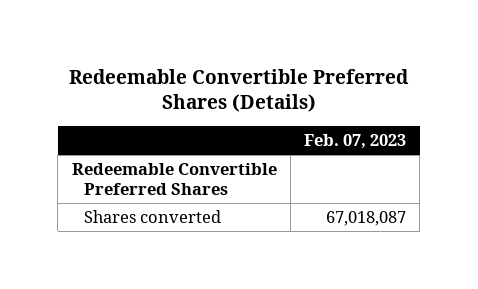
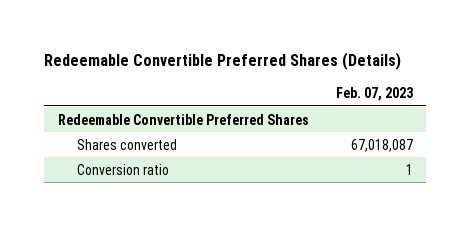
+ Conversion ratio | 1

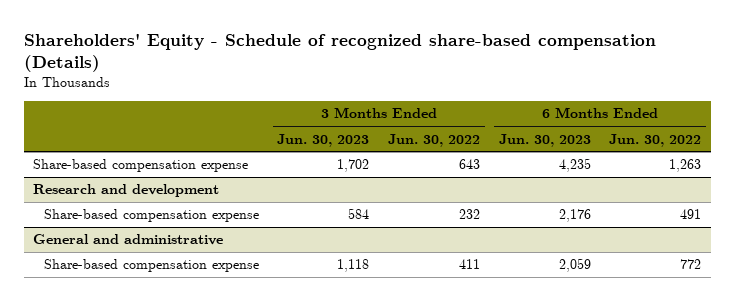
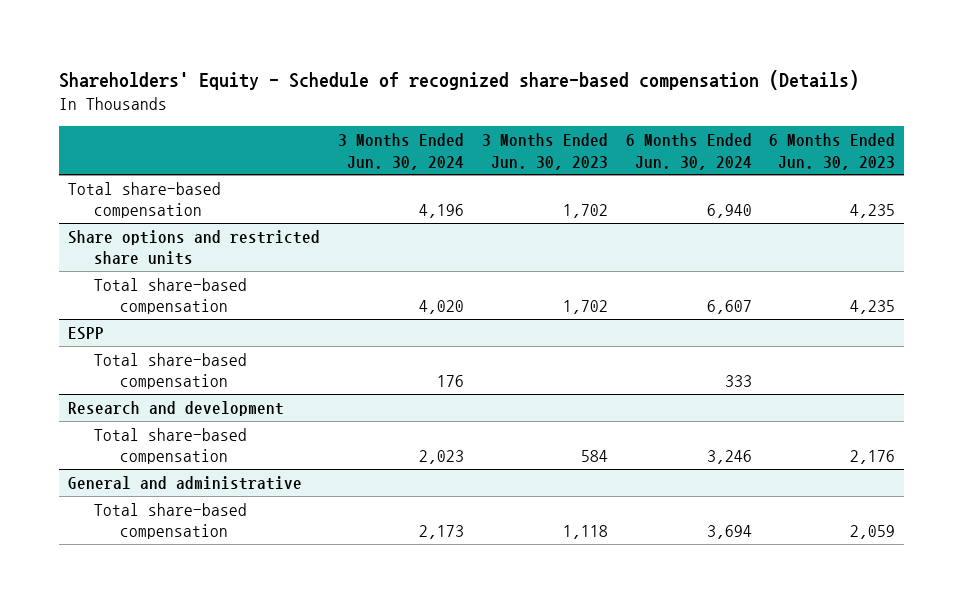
- | 3 Months Ended Jun. 30, 2023 | 3 Months Ended Jun. 30, 2022 | 6 Months Ended Jun. 30, 2023 | 6 Months Ended Jun. 30, 2022
+ | 3 Months Ended Jun. 30, 2024 | 3 Months Ended Jun. 30, 2023 | 6 Months Ended Jun. 30, 2024 | 6 Months Ended Jun. 30, 2023
- Share-based compensation expense | 1,702 | 643 | 4,235 | 1,263
+ Total share-based compensation | 4,196 | 1,702 | 6,940 | 4,235
+ Share options and restricted share units
+ Total share-based compensation | 4,020 | 1,702 | 6,607 | 4,235
+ ESPP
+ Total share-based compensation | 176 | | 333 |
@ Research and development
- Share-based compensation expense | 584 | 232 | 2,176 | 491
+ Total share-based compensation | 2,023 | 584 | 3,246 | 2,176
@ General and administrative
- Share-based compensation expense | 1,118 | 411 | 2,059 | 772
+ Total share-based compensation | 2,173 | 1,118 | 3,694 | 2,059

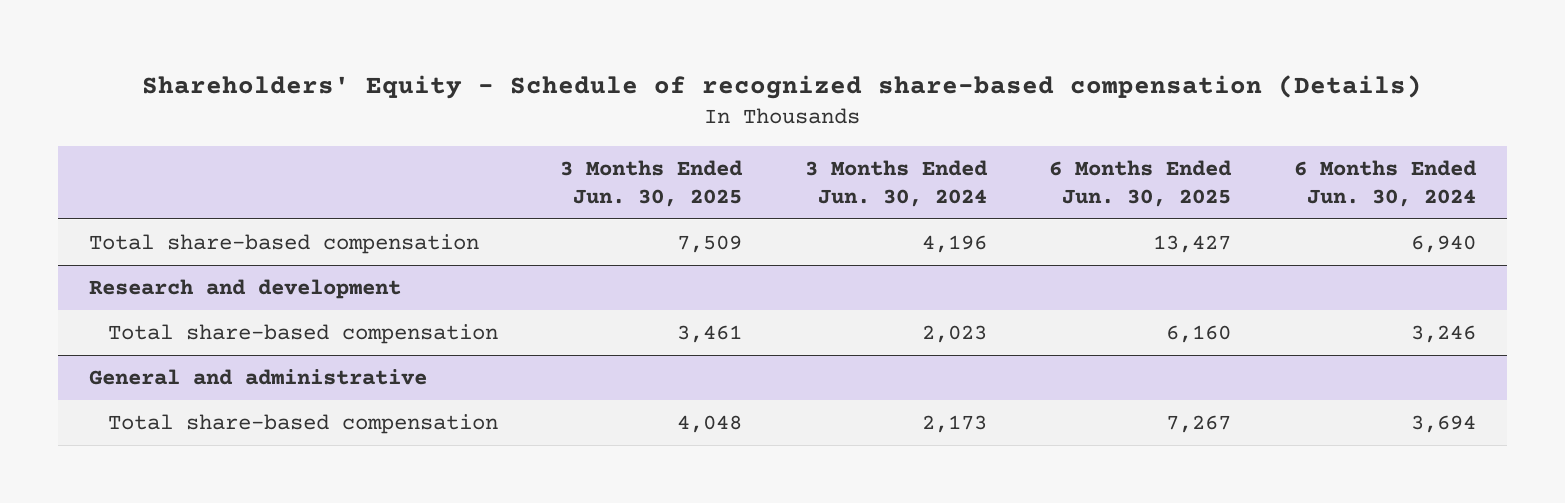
- | 3 Months Ended Jun. 30, 2024 | 3 Months Ended Jun. 30, 2023 | 6 Months Ended Jun. 30, 2024 | 6 Months Ended Jun. 30, 2023
+ | 3 Months Ended Jun. 30, 2025 | 3 Months Ended Jun. 30, 2024 | 6 Months Ended Jun. 30, 2025 | 6 Months Ended Jun. 30, 2024
- Share options and restricted share units
- Total share-based compensation | 4,020 | 1,702 | 6,607 | 4,235
- ESPP
- Total share-based compensation | 176 | | 333 |

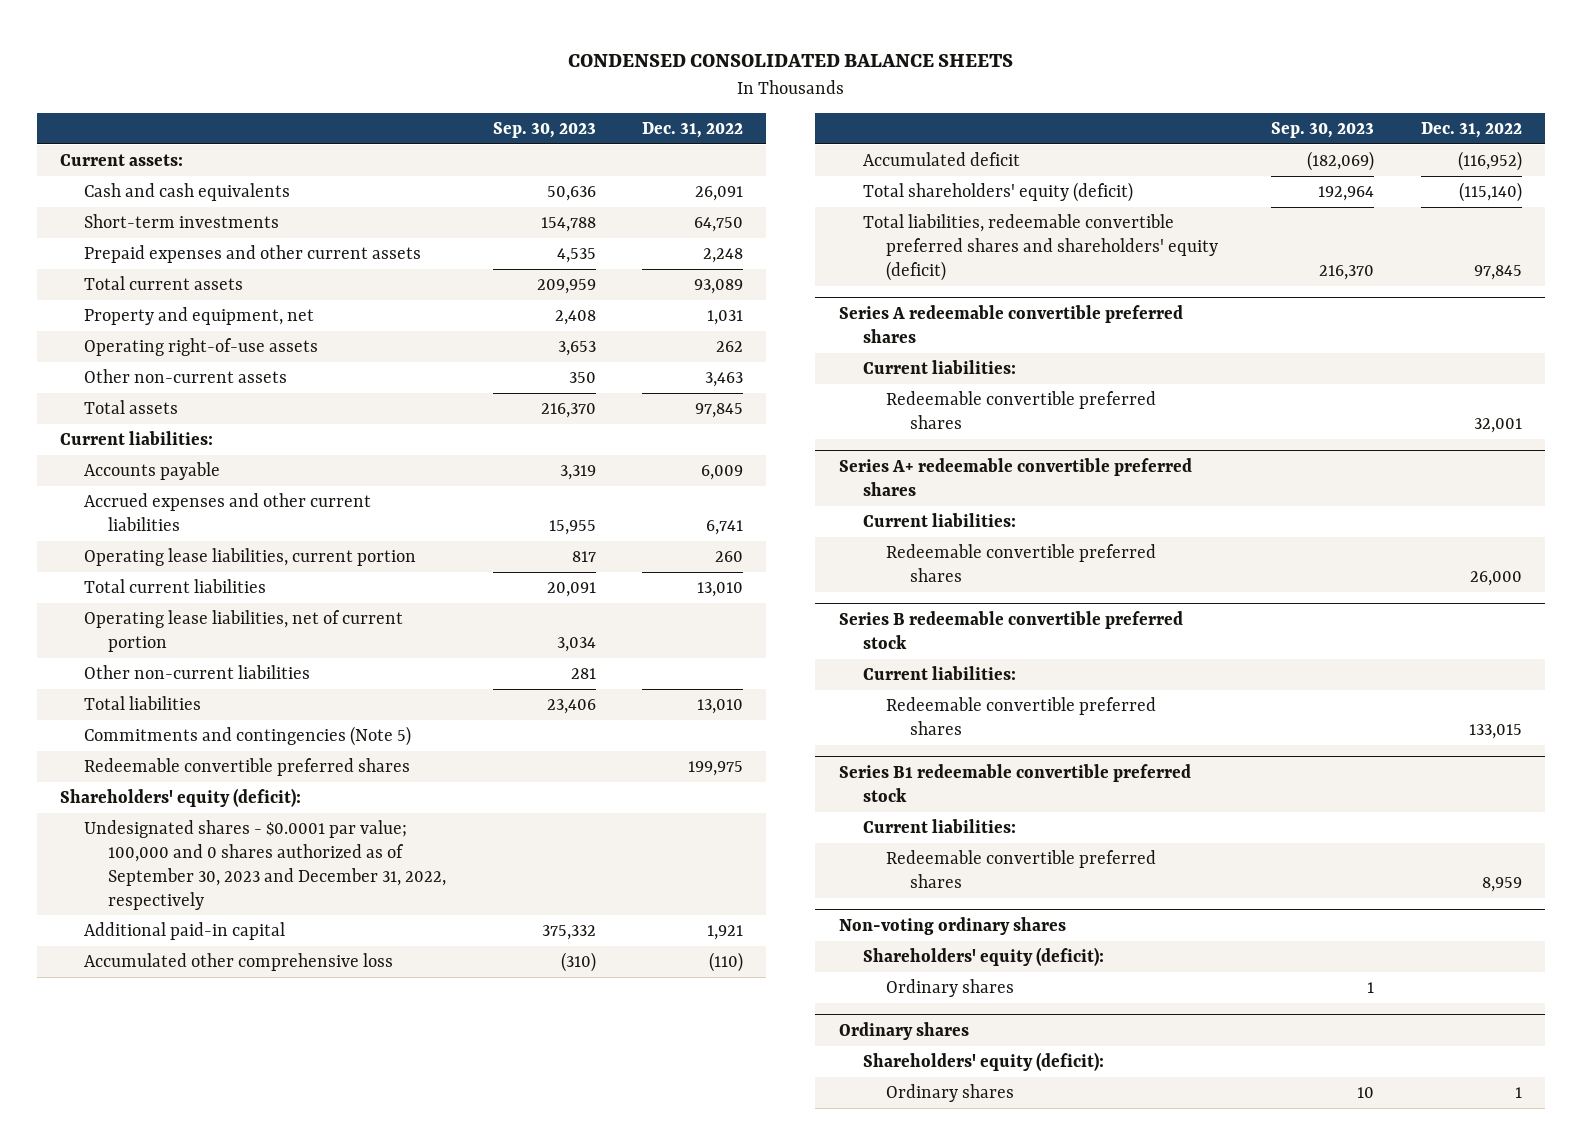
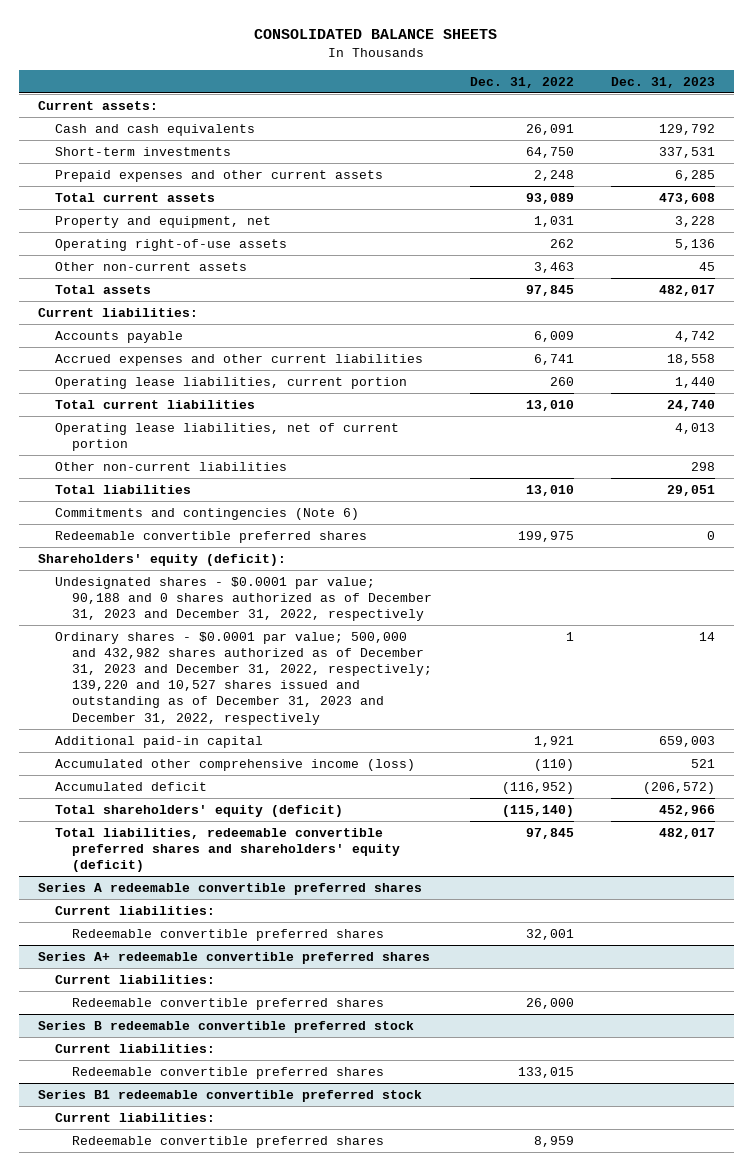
- CONDENSED CONSOLIDATED BALANCE SHEETS
+ CONSOLIDATED BALANCE SHEETS
- | Sep. 30, 2023 | Dec. 31, 2022
+ | Dec. 31, 2022 | Dec. 31, 2023
- Commitments and contingencies (Note 5)
+ Commitments and contingencies (Note 6)
- Undesignated shares - $0.0001 par value; 100,000 and 0 shares authorized as of September 30, 2023 and December 31, 2022, respectively
+ Undesignated shares - $0.0001 par value; 90,188 and 0 shares authorized as of December 31, 2023 and December 31, 2022, respectively
+ Ordinary shares - $0.0001 par value; 500,000 and 432,982 shares authorized as of December 31, 2023 and December 31, 2022, respectively; 139,220 and 10,527 shares issued and outstanding as of December 31, 2023 and December 31, 2022, respectively | 1 | 14
- Accumulated other comprehensive loss | (310) | (110)
+ Accumulated other comprehensive income (loss) | (110) | 521
- Non-voting ordinary shares
- Shareholders' equity (deficit):
- Ordinary shares | 1 |
- Ordinary shares
- Shareholders' equity (deficit):
- Ordinary shares | 10 | 1

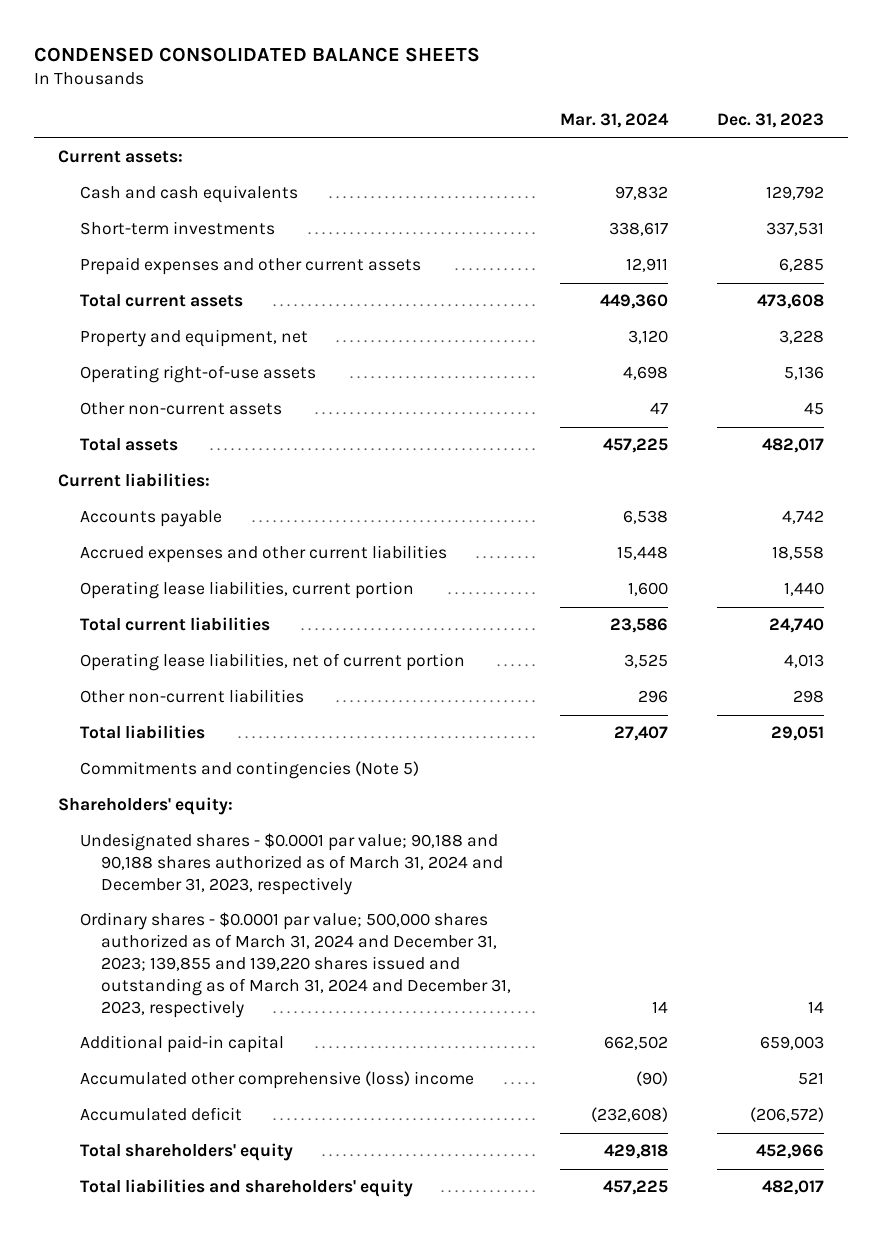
- CONSOLIDATED BALANCE SHEETS
+ CONDENSED CONSOLIDATED BALANCE SHEETS
- | Dec. 31, 2022 | Dec. 31, 2023
+ | Mar. 31, 2024 | Dec. 31, 2023
- Commitments and contingencies (Note 6)
- Redeemable convertible preferred shares | 199,975 | 0
- Shareholders' equity (deficit):
- Undesignated shares - $0.0001 par value; 90,188 and 0 shares authorized as of December 31, 2023 and December 31, 2022, respectively
- Ordinary shares - $0.0001 par value; 500,000 and 432,982 shares authorized as of December 31, 2023 and December 31, 2022, respectively; 139,220 and 10,527 shares issued and outstanding as of December 31, 2023 and December 31, 2022, respectively | 1 | 14
+ Commitments and contingencies (Note 5)
+ Shareholders' equity:
+ Undesignated shares - $0.0001 par value; 90,188 and 90,188 shares authorized as of March 31, 2024 and December 31, 2023, respectively
+ Ordinary shares - $0.0001 par value; 500,000 shares authorized as of March 31, 2024 and December 31, 2023; 139,855 and 139,220 shares issued and outstanding as of March 31, 2024 and December 31, 2023, respectively | 14 | 14
- Accumulated other comprehensive income (loss) | (110) | 521
+ Accumulated other comprehensive (loss) income | (90) | 521
- Total shareholders' equity (deficit) | (115,140) | 452,966
- Total liabilities, redeemable convertible preferred shares and shareholders' equity (deficit) | 97,845 | 482,017
- Series A redeemable convertible preferred shares
- Current liabilities:
- Redeemable convertible preferred shares | 32,001 |
- Series A+ redeemable convertible preferred shares
- Current liabilities:
- Redeemable convertible preferred shares | 26,000 |
- Series B redeemable convertible preferred stock
- Current liabilities:
- Redeemable convertible preferred shares | 133,015 |
- Series B1 redeemable convertible preferred stock
- Current liabilities:
- Redeemable convertible preferred shares | 8,959 |
+ Total shareholders' equity | 429,818 | 452,966
+ Total liabilities and shareholders' equity | 457,225 | 482,017

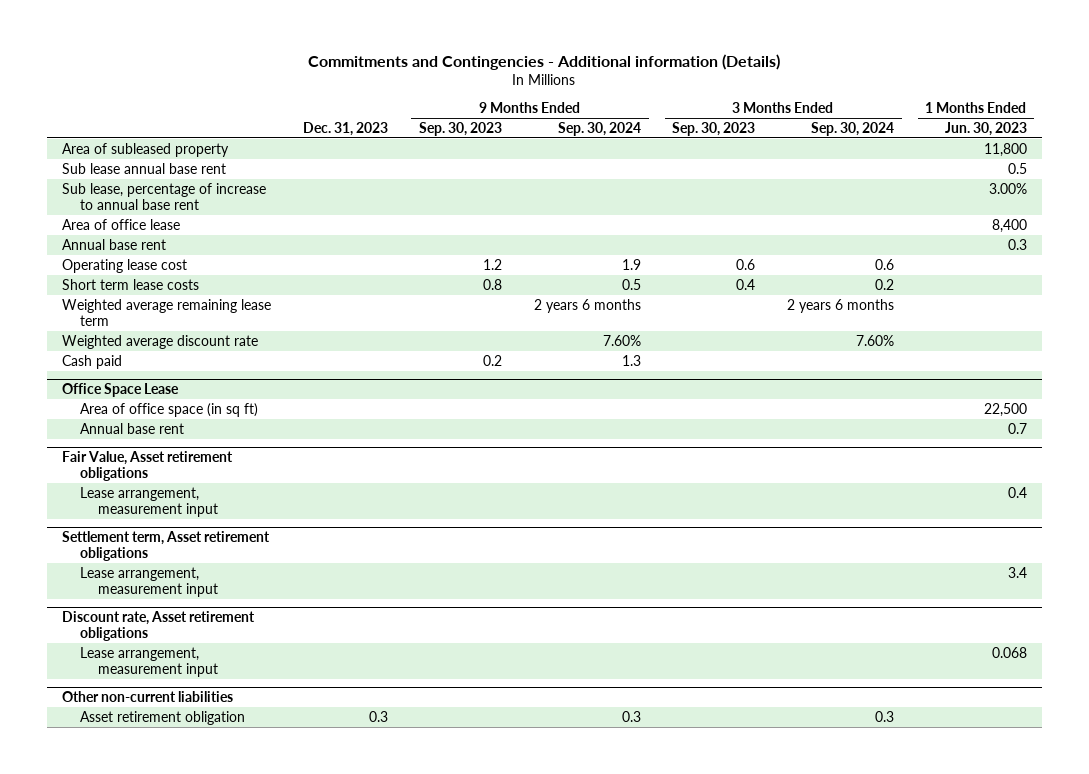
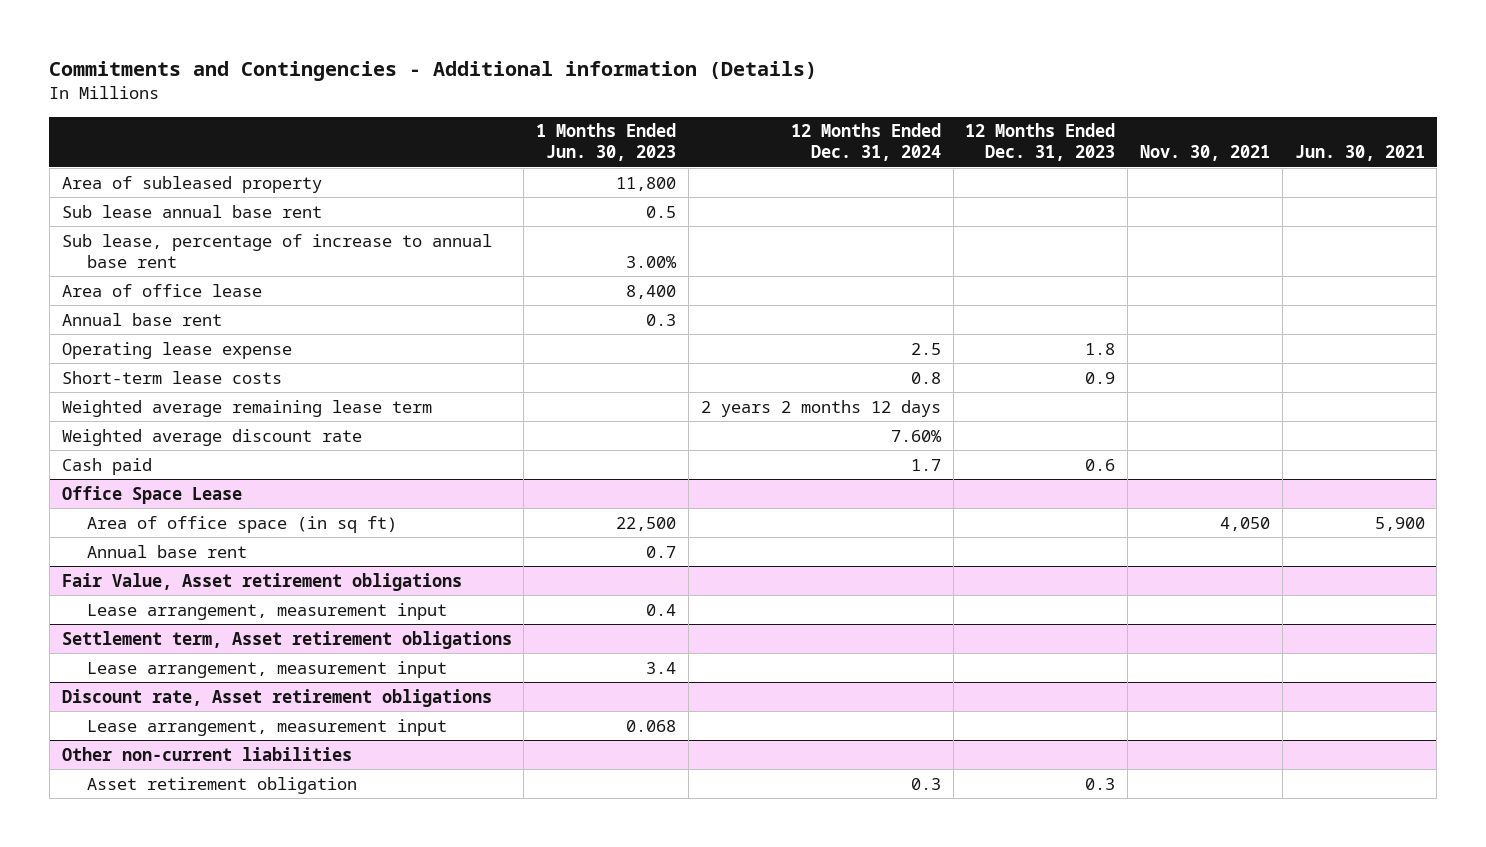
- | Dec. 31, 2023 | 9 Months Ended Sep. 30, 2023 | 9 Months Ended Sep. 30, 2024 | 3 Months Ended Sep. 30, 2023 | 3 Months Ended Sep. 30, 2024 | 1 Months Ended Jun. 30, 2023
+ | 1 Months Ended Jun. 30, 2023 | 12 Months Ended Dec. 31, 2024 | 12 Months Ended Dec. 31, 2023 | Nov. 30, 2021 | Jun. 30, 2021
- Operating lease cost | | 1.2 | 1.9 | 0.6 | 0.6 |
- Short term lease costs | | 0.8 | 0.5 | 0.4 | 0.2 |
+ Operating lease expense | | 2.5 | 1.8 | |
+ Short-term lease costs | | 0.8 | 0.9 | |

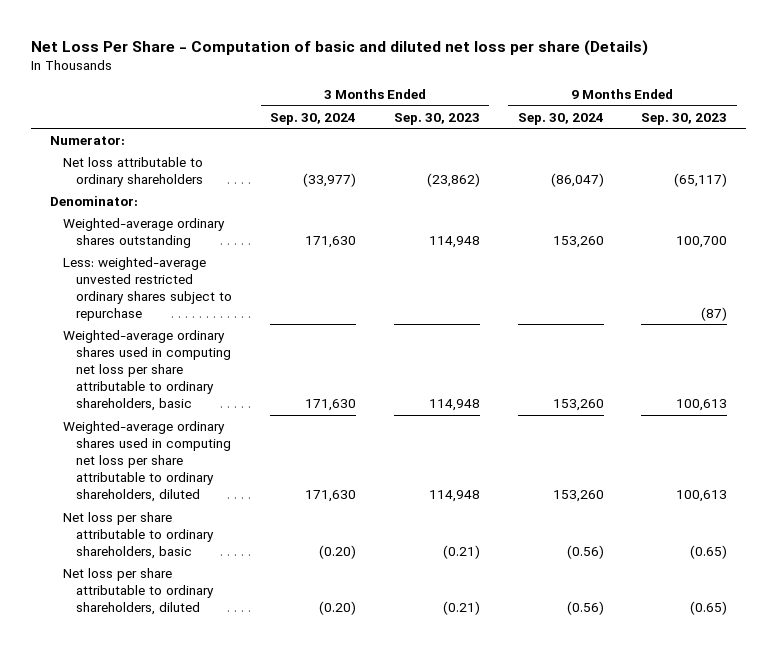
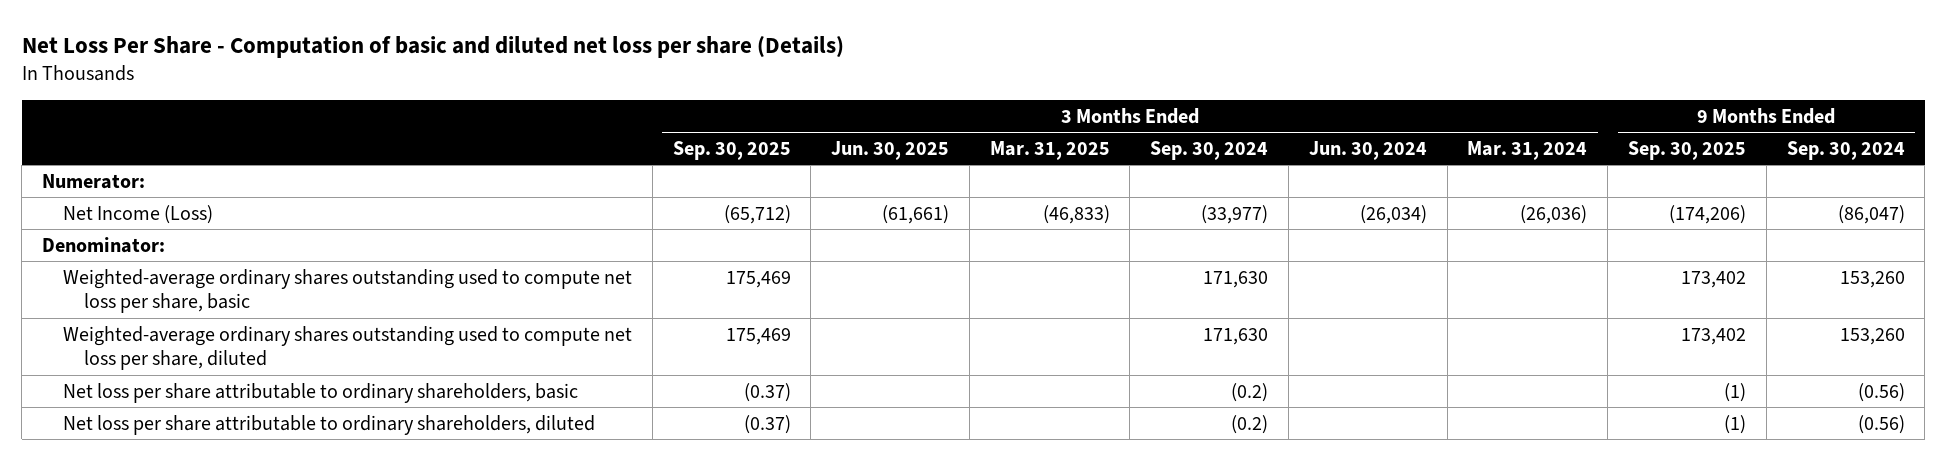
- | 3 Months Ended Sep. 30, 2024 | 3 Months Ended Sep. 30, 2023 | 9 Months Ended Sep. 30, 2024 | 9 Months Ended Sep. 30, 2023
+ | 3 Months Ended Sep. 30, 2025 | 3 Months Ended Jun. 30, 2025 | 3 Months Ended Mar. 31, 2025 | 3 Months Ended Sep. 30, 2024 | 3 Months Ended Jun. 30, 2024 | 3 Months Ended Mar. 31, 2024 | 9 Months Ended Sep. 30, 2025 | 9 Months Ended Sep. 30, 2024
- Net loss attributable to ordinary shareholders | (33,977) | (23,862) | (86,047) | (65,117)
+ Net Income (Loss) | (65,712) | (61,661) | (46,833) | (33,977) | (26,034) | (26,036) | (174,206) | (86,047)
- Weighted-average ordinary shares outstanding | 171,630 | 114,948 | 153,260 | 100,700
- Less: weighted-average unvested restricted ordinary shares subject to repurchase | | | | (87)
- Weighted-average ordinary shares used in computing net loss per share attributable to ordinary shareholders, basic | 171,630 | 114,948 | 153,260 | 100,613
- Weighted-average ordinary shares used in computing net loss per share attributable to ordinary shareholders, diluted | 171,630 | 114,948 | 153,260 | 100,613
- Net loss per share attributable to ordinary shareholders, basic | (0.20) | (0.21) | (0.56) | (0.65)
- Net loss per share attributable to ordinary shareholders, diluted | (0.20) | (0.21) | (0.56) | (0.65)
+ Weighted-average ordinary shares outstanding used to compute net loss per share, basic | 175,469 | | | 171,630 | | | 173,402 | 153,260
+ Weighted-average ordinary shares outstanding used to compute net loss per share, diluted | 175,469 | | | 171,630 | | | 173,402 | 153,260
+ Net loss per share attributable to ordinary shareholders, basic | (0.37) | | | (0.2) | | | (1) | (0.56)
+ Net loss per share attributable to ordinary shareholders, diluted | (0.37) | | | (0.2) | | | (1) | (0.56)

